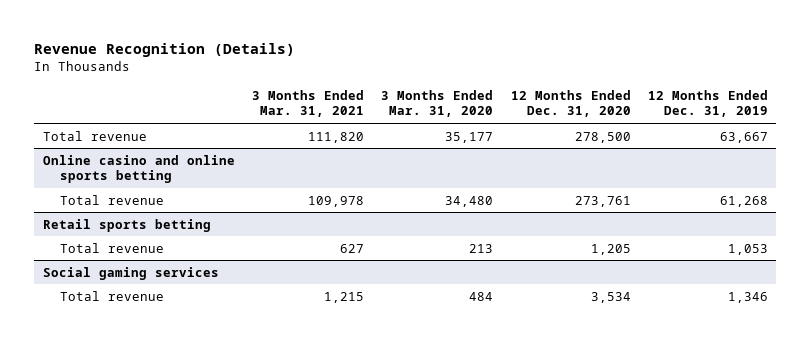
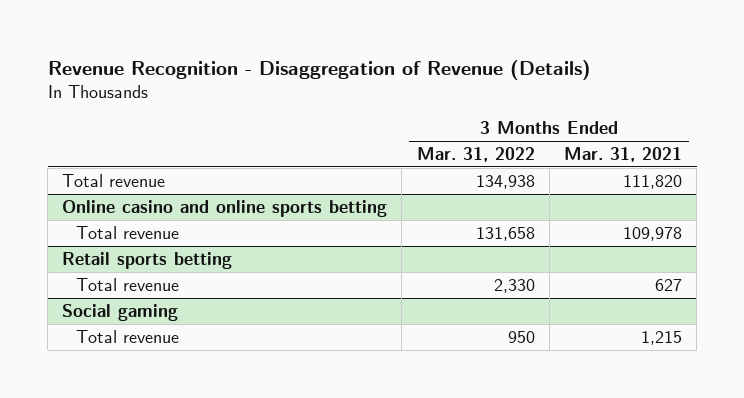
- Revenue Recognition (Details)
+ Revenue Recognition - Disaggregation of Revenue (Details)
- | 3 Months Ended Mar. 31, 2021 | 3 Months Ended Mar. 31, 2020 | 12 Months Ended Dec. 31, 2020 | 12 Months Ended Dec. 31, 2019
+ | 3 Months Ended Mar. 31, 2022 | 3 Months Ended Mar. 31, 2021
- Social gaming services
+ Social gaming

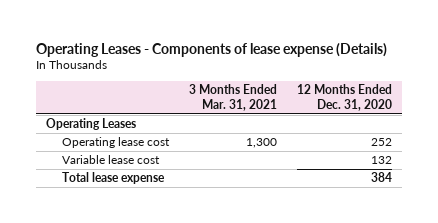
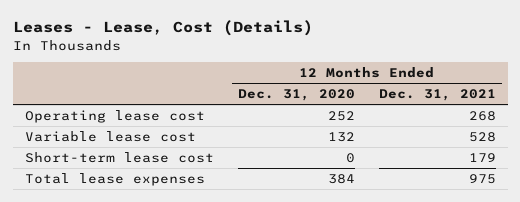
- Operating Leases - Components of lease expense (Details)
+ Leases - Lease, Cost (Details)
- | 3 Months Ended Mar. 31, 2021 | 12 Months Ended Dec. 31, 2020
+ | 12 Months Ended Dec. 31, 2020 | 12 Months Ended Dec. 31, 2021
- Operating Leases
- Total lease expense | | 384
+ Short-term lease cost | 0 | 179
+ Total lease expenses | 384 | 975

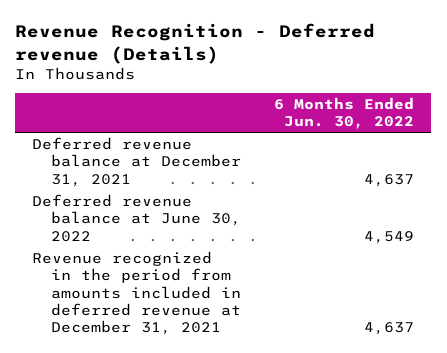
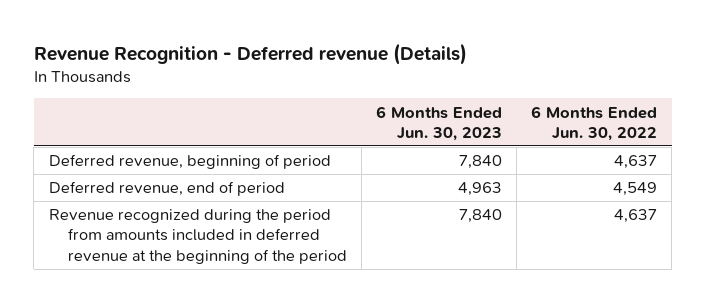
- | 6 Months Ended Jun. 30, 2022
+ | 6 Months Ended Jun. 30, 2023 | 6 Months Ended Jun. 30, 2022
- Deferred revenue balance at December 31, 2021 | 4,637
- Deferred revenue balance at June 30, 2022 | 4,549
- Revenue recognized in the period from amounts included in deferred revenue at December 31, 2021 | 4,637
+ Deferred revenue, beginning of period | 7,840 | 4,637
+ Deferred revenue, end of period | 4,963 | 4,549
+ Revenue recognized during the period from amounts included in deferred revenue at the beginning of the period | 7,840 | 4,637

